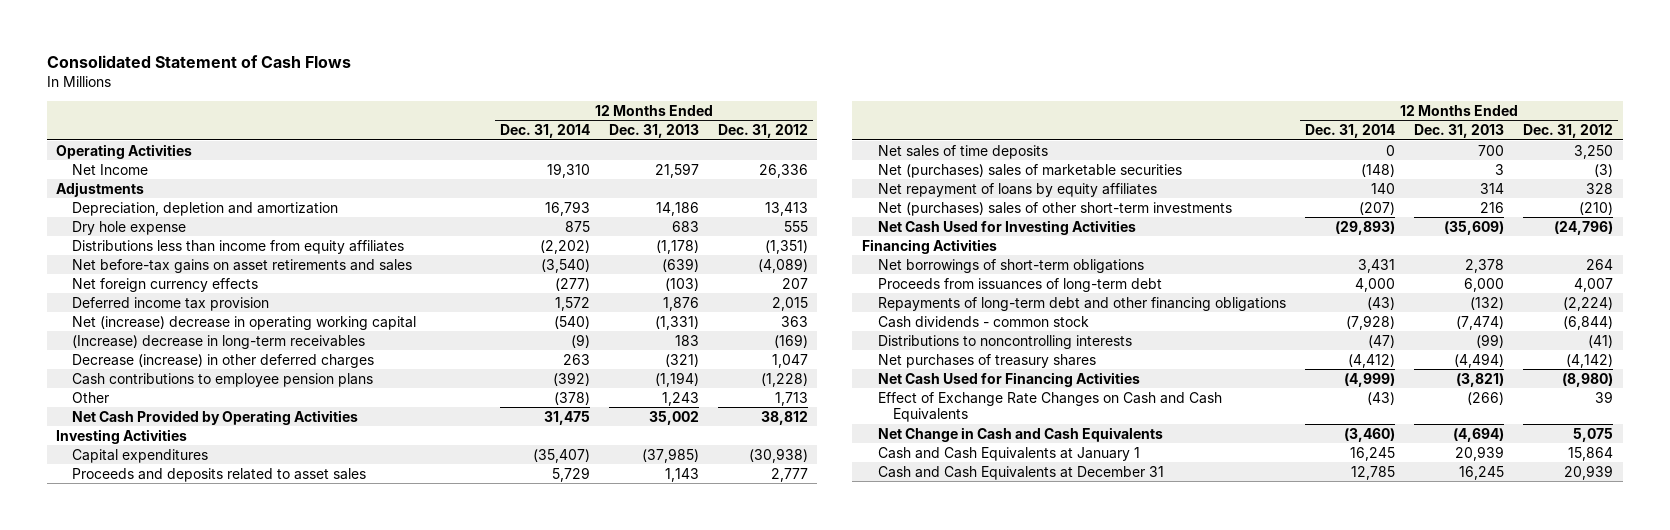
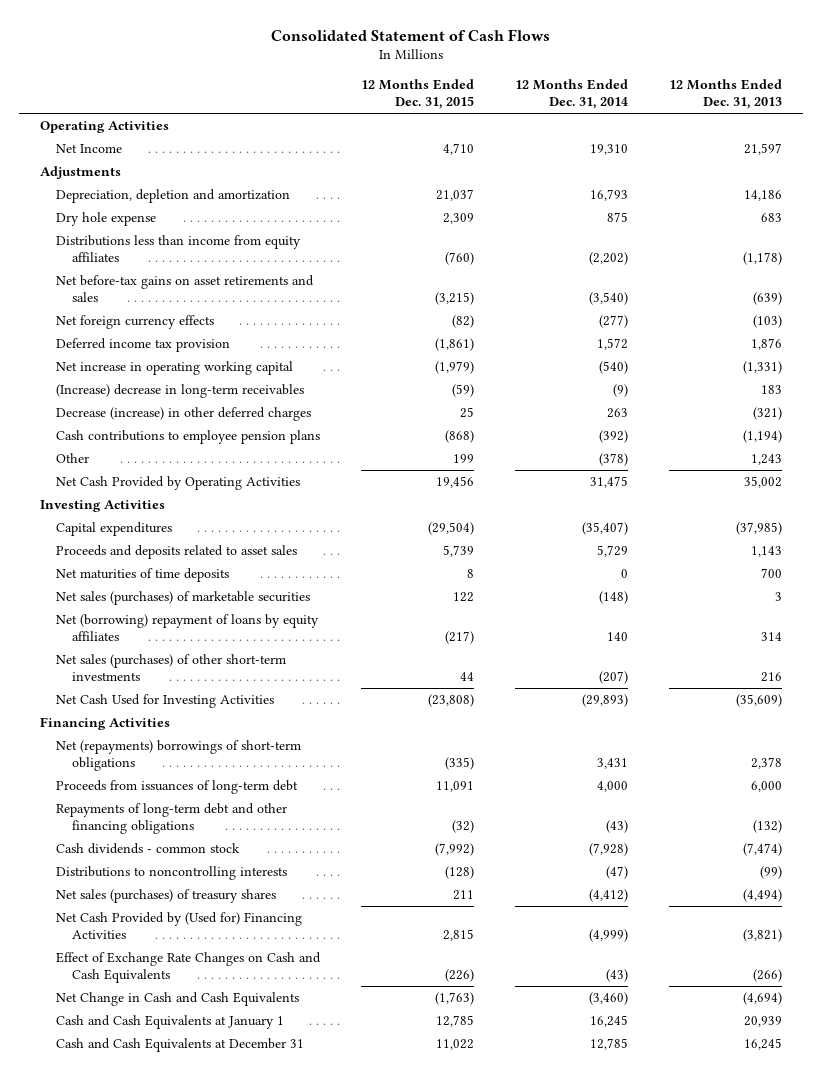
- | 12 Months Ended Dec. 31, 2014 | 12 Months Ended Dec. 31, 2013 | 12 Months Ended Dec. 31, 2012
+ | 12 Months Ended Dec. 31, 2015 | 12 Months Ended Dec. 31, 2014 | 12 Months Ended Dec. 31, 2013
- Net (increase) decrease in operating working capital | (540) | (1,331) | 363
+ Net increase in operating working capital | (1,979) | (540) | (1,331)
- Net sales of time deposits | 0 | 700 | 3,250
- Net (purchases) sales of marketable securities | (148) | 3 | (3)
- Net repayment of loans by equity affiliates | 140 | 314 | 328
- Net (purchases) sales of other short-term investments | (207) | 216 | (210)
+ Net maturities of time deposits | 8 | 0 | 700
+ Net sales (purchases) of marketable securities | 122 | (148) | 3
+ Net (borrowing) repayment of loans by equity affiliates | (217) | 140 | 314
+ Net sales (purchases) of other short-term investments | 44 | (207) | 216
- Net borrowings of short-term obligations | 3,431 | 2,378 | 264
+ Net (repayments) borrowings of short-term obligations | (335) | 3,431 | 2,378
- Net purchases of treasury shares | (4,412) | (4,494) | (4,142)
- Net Cash Used for Financing Activities | (4,999) | (3,821) | (8,980)
+ Net sales (purchases) of treasury shares | 211 | (4,412) | (4,494)
+ Net Cash Provided by (Used for) Financing Activities | 2,815 | (4,999) | (3,821)

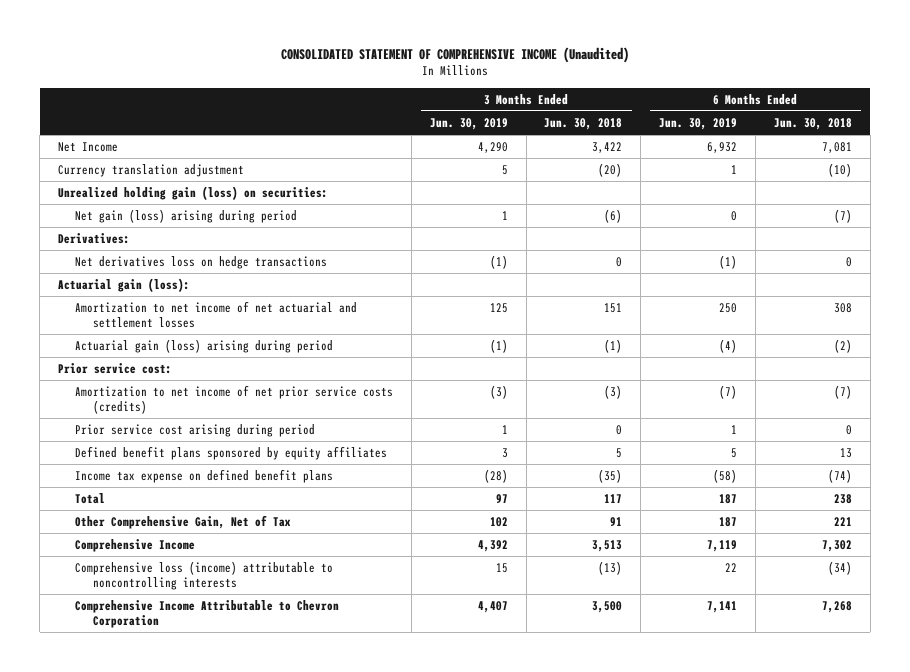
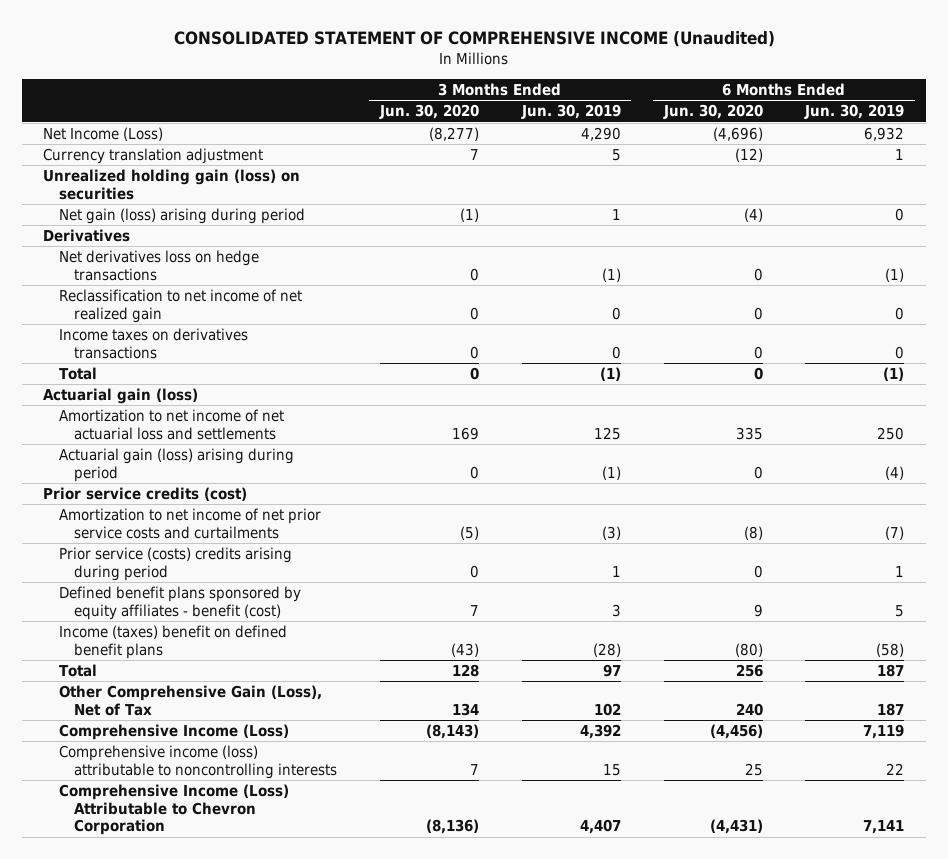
- | 3 Months Ended Jun. 30, 2019 | 3 Months Ended Jun. 30, 2018 | 6 Months Ended Jun. 30, 2019 | 6 Months Ended Jun. 30, 2018
+ | 3 Months Ended Jun. 30, 2020 | 3 Months Ended Jun. 30, 2019 | 6 Months Ended Jun. 30, 2020 | 6 Months Ended Jun. 30, 2019
- Net Income | 4,290 | 3,422 | 6,932 | 7,081
+ Net Income (Loss) | (8,277) | 4,290 | (4,696) | 6,932
- Unrealized holding gain (loss) on securities:
+ Unrealized holding gain (loss) on securities
- Derivatives:
+ Derivatives
- Actuarial gain (loss):
- Amortization to net income of net actuarial and settlement losses | 125 | 151 | 250 | 308
+ Reclassification to net income of net realized gain | 0 | 0 | 0 | 0
+ Income taxes on derivatives transactions | 0 | 0 | 0 | 0
+ Total | 0 | (1) | 0 | (1)
+ Actuarial gain (loss)
+ Amortization to net income of net actuarial loss and settlements | 169 | 125 | 335 | 250
- Prior service cost:
- Amortization to net income of net prior service costs (credits) | (3) | (3) | (7) | (7)
- Prior service cost arising during period | 1 | 0 | 1 | 0
- Defined benefit plans sponsored by equity affiliates | 3 | 5 | 5 | 13
- Income tax expense on defined benefit plans | (28) | (35) | (58) | (74)
+ Prior service credits (cost)
+ Amortization to net income of net prior service costs and curtailments | (5) | (3) | (8) | (7)
+ Prior service (costs) credits arising during period | 0 | 1 | 0 | 1
+ Defined benefit plans sponsored by equity affiliates - benefit (cost) | 7 | 3 | 9 | 5
+ Income (taxes) benefit on defined benefit plans | (43) | (28) | (80) | (58)
- Other Comprehensive Gain, Net of Tax | 102 | 91 | 187 | 221
- Comprehensive Income | 4,392 | 3,513 | 7,119 | 7,302
- Comprehensive loss (income) attributable to noncontrolling interests | 15 | (13) | 22 | (34)
- Comprehensive Income Attributable to Chevron Corporation | 4,407 | 3,500 | 7,141 | 7,268
+ Other Comprehensive Gain (Loss), Net of Tax | 134 | 102 | 240 | 187
+ Comprehensive Income (Loss) | (8,143) | 4,392 | (4,456) | 7,119
+ Comprehensive income (loss) attributable to noncontrolling interests | 7 | 15 | 25 | 22
+ Comprehensive Income (Loss) Attributable to Chevron Corporation | (8,136) | 4,407 | (4,431) | 7,141

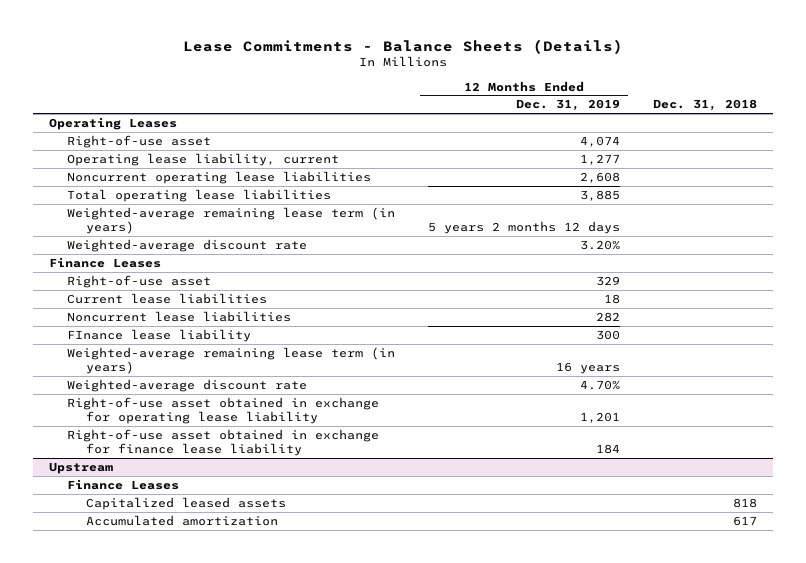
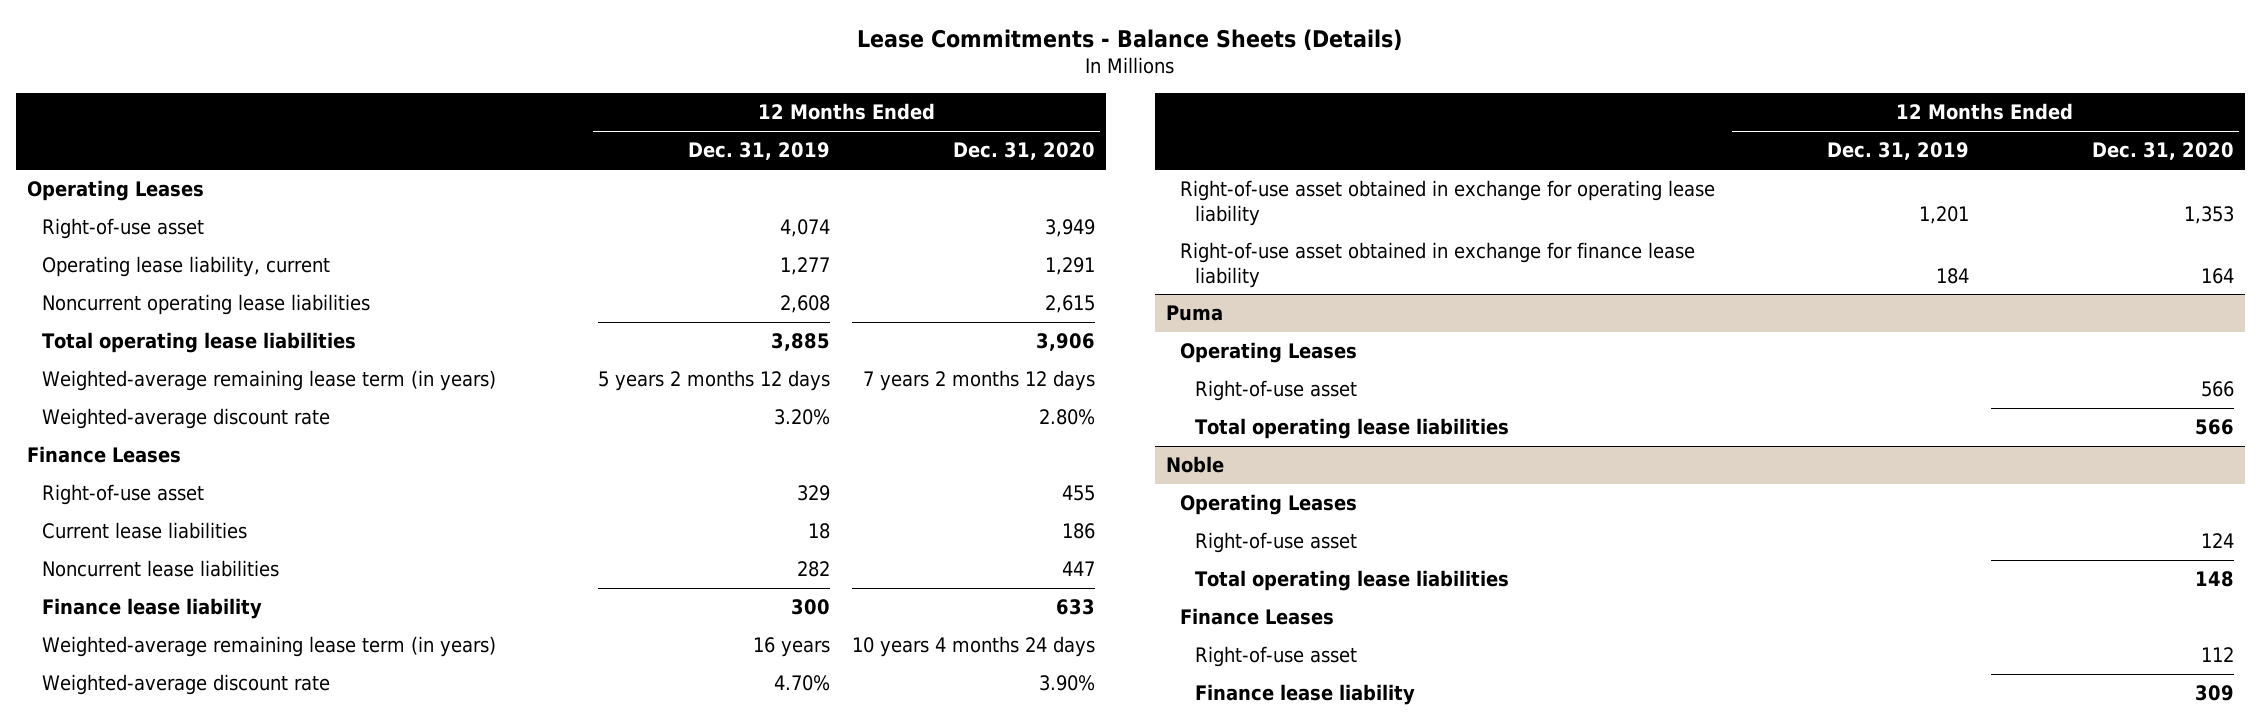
- | 12 Months Ended Dec. 31, 2019 | Dec. 31, 2018
+ | 12 Months Ended Dec. 31, 2019 | 12 Months Ended Dec. 31, 2020
- FInance lease liability | 300 |
+ Finance lease liability | 300 | 633
- Upstream
+ Puma
+ Operating Leases
+ Right-of-use asset | | 566
+ Total operating lease liabilities | | 566
+ Noble
+ Operating Leases
+ Right-of-use asset | | 124
+ Total operating lease liabilities | | 148
- Capitalized leased assets | | 818
- Accumulated amortization | | 617
+ Right-of-use asset | | 112
+ Finance lease liability | | 309

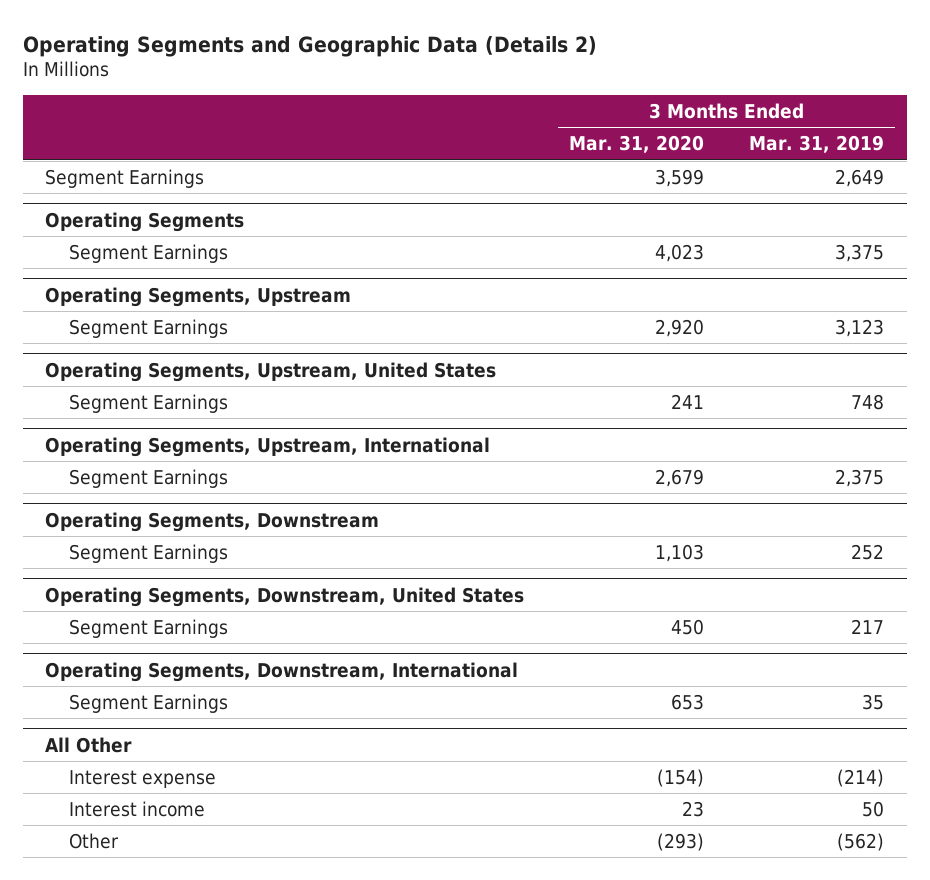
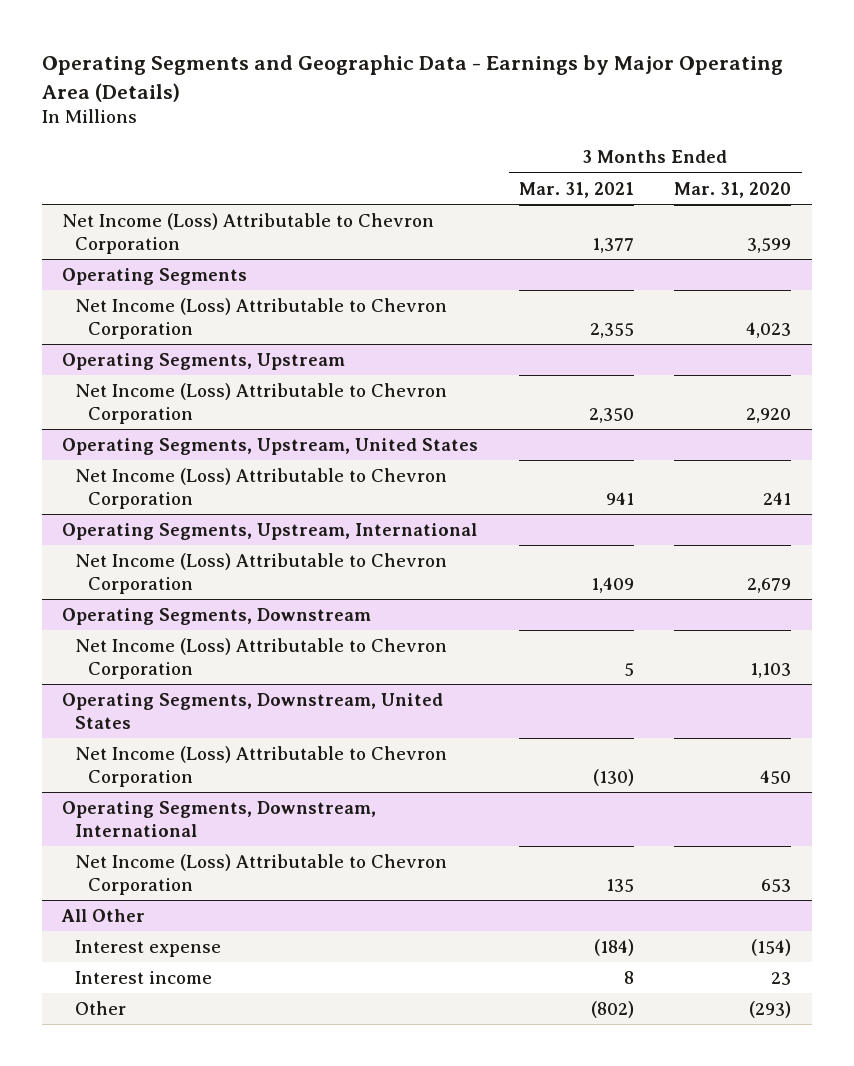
- Operating Segments and Geographic Data (Details 2)
+ Operating Segments and Geographic Data - Earnings by Major Operating Area (Details)
- | 3 Months Ended Mar. 31, 2020 | 3 Months Ended Mar. 31, 2019
+ | 3 Months Ended Mar. 31, 2021 | 3 Months Ended Mar. 31, 2020
- Segment Earnings | 3,599 | 2,649
+ Net Income (Loss) Attributable to Chevron Corporation | 1,377 | 3,599
@ Operating Segments
- Segment Earnings | 4,023 | 3,375
+ Net Income (Loss) Attributable to Chevron Corporation | 2,355 | 4,023
@ Operating Segments, Upstream
- Segment Earnings | 2,920 | 3,123
+ Net Income (Loss) Attributable to Chevron Corporation | 2,350 | 2,920
@ Operating Segments, Upstream, United States
- Segment Earnings | 241 | 748
+ Net Income (Loss) Attributable to Chevron Corporation | 941 | 241
@ Operating Segments, Upstream, International
- Segment Earnings | 2,679 | 2,375
+ Net Income (Loss) Attributable to Chevron Corporation | 1,409 | 2,679
@ Operating Segments, Downstream
- Segment Earnings | 1,103 | 252
+ Net Income (Loss) Attributable to Chevron Corporation | 5 | 1,103
@ Operating Segments, Downstream, United States
- Segment Earnings | 450 | 217
+ Net Income (Loss) Attributable to Chevron Corporation | (130) | 450
@ Operating Segments, Downstream, International
- Segment Earnings | 653 | 35
+ Net Income (Loss) Attributable to Chevron Corporation | 135 | 653

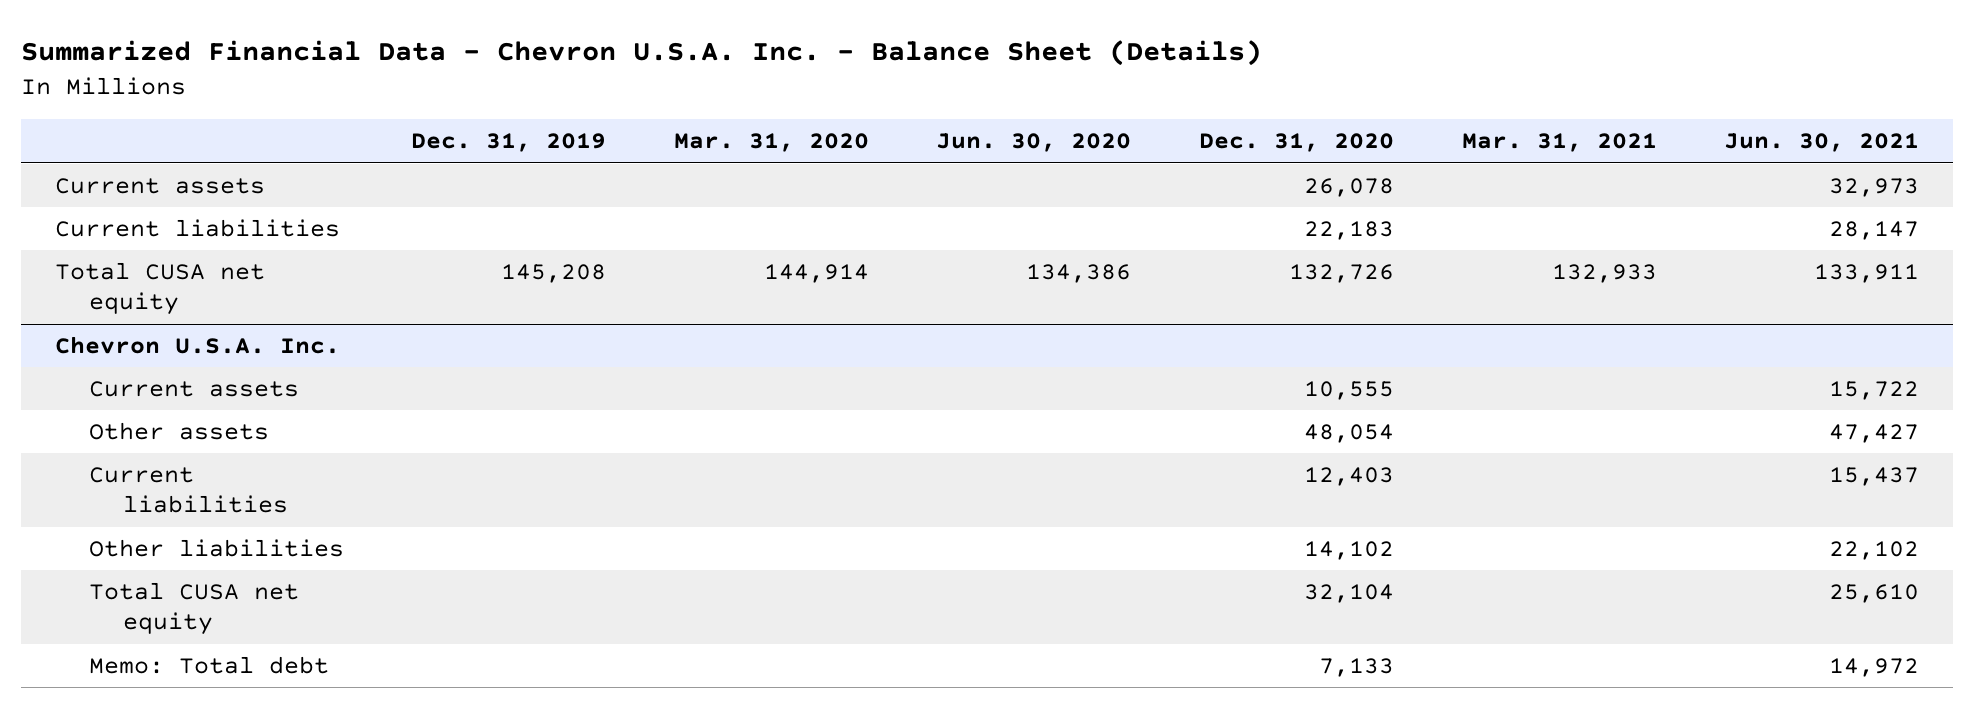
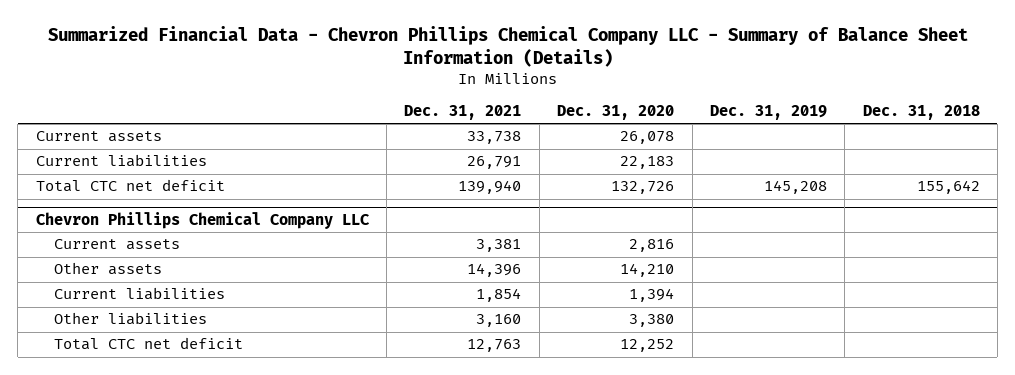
- Summarized Financial Data - Chevron U.S.A. Inc. - Balance Sheet (Details)
+ Summarized Financial Data - Chevron Phillips Chemical Company LLC - Summary of Balance Sheet Information (Details)
- | Dec. 31, 2019 | Mar. 31, 2020 | Jun. 30, 2020 | Dec. 31, 2020 | Mar. 31, 2021 | Jun. 30, 2021
+ | Dec. 31, 2021 | Dec. 31, 2020 | Dec. 31, 2019 | Dec. 31, 2018
- Total CUSA net equity | 145,208 | 144,914 | 134,386 | 132,726 | 132,933 | 133,911
- Chevron U.S.A. Inc.
- Current assets | | | | 10,555 | | 15,722
- Other assets | | | | 48,054 | | 47,427
- Current liabilities | | | | 12,403 | | 15,437
- Other liabilities | | | | 14,102 | | 22,102
- Total CUSA net equity | | | | 32,104 | | 25,610
- Memo: Total debt | | | | 7,133 | | 14,972
+ Total CTC net deficit | 139,940 | 132,726 | 145,208 | 155,642
+ Chevron Phillips Chemical Company LLC
+ Current assets | 3,381 | 2,816 | |
+ Other assets | 14,396 | 14,210 | |
+ Current liabilities | 1,854 | 1,394 | |
+ Other liabilities | 3,160 | 3,380 | |
+ Total CTC net deficit | 12,763 | 12,252 | |

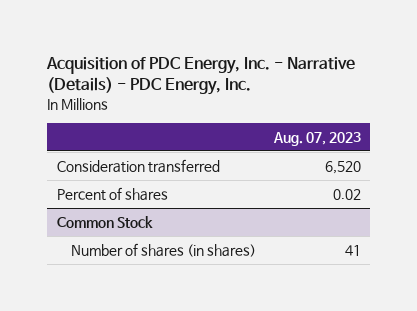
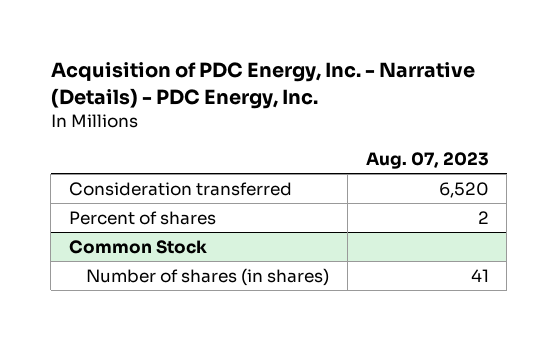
- Percent of shares | 0.02
+ Percent of shares | 2

